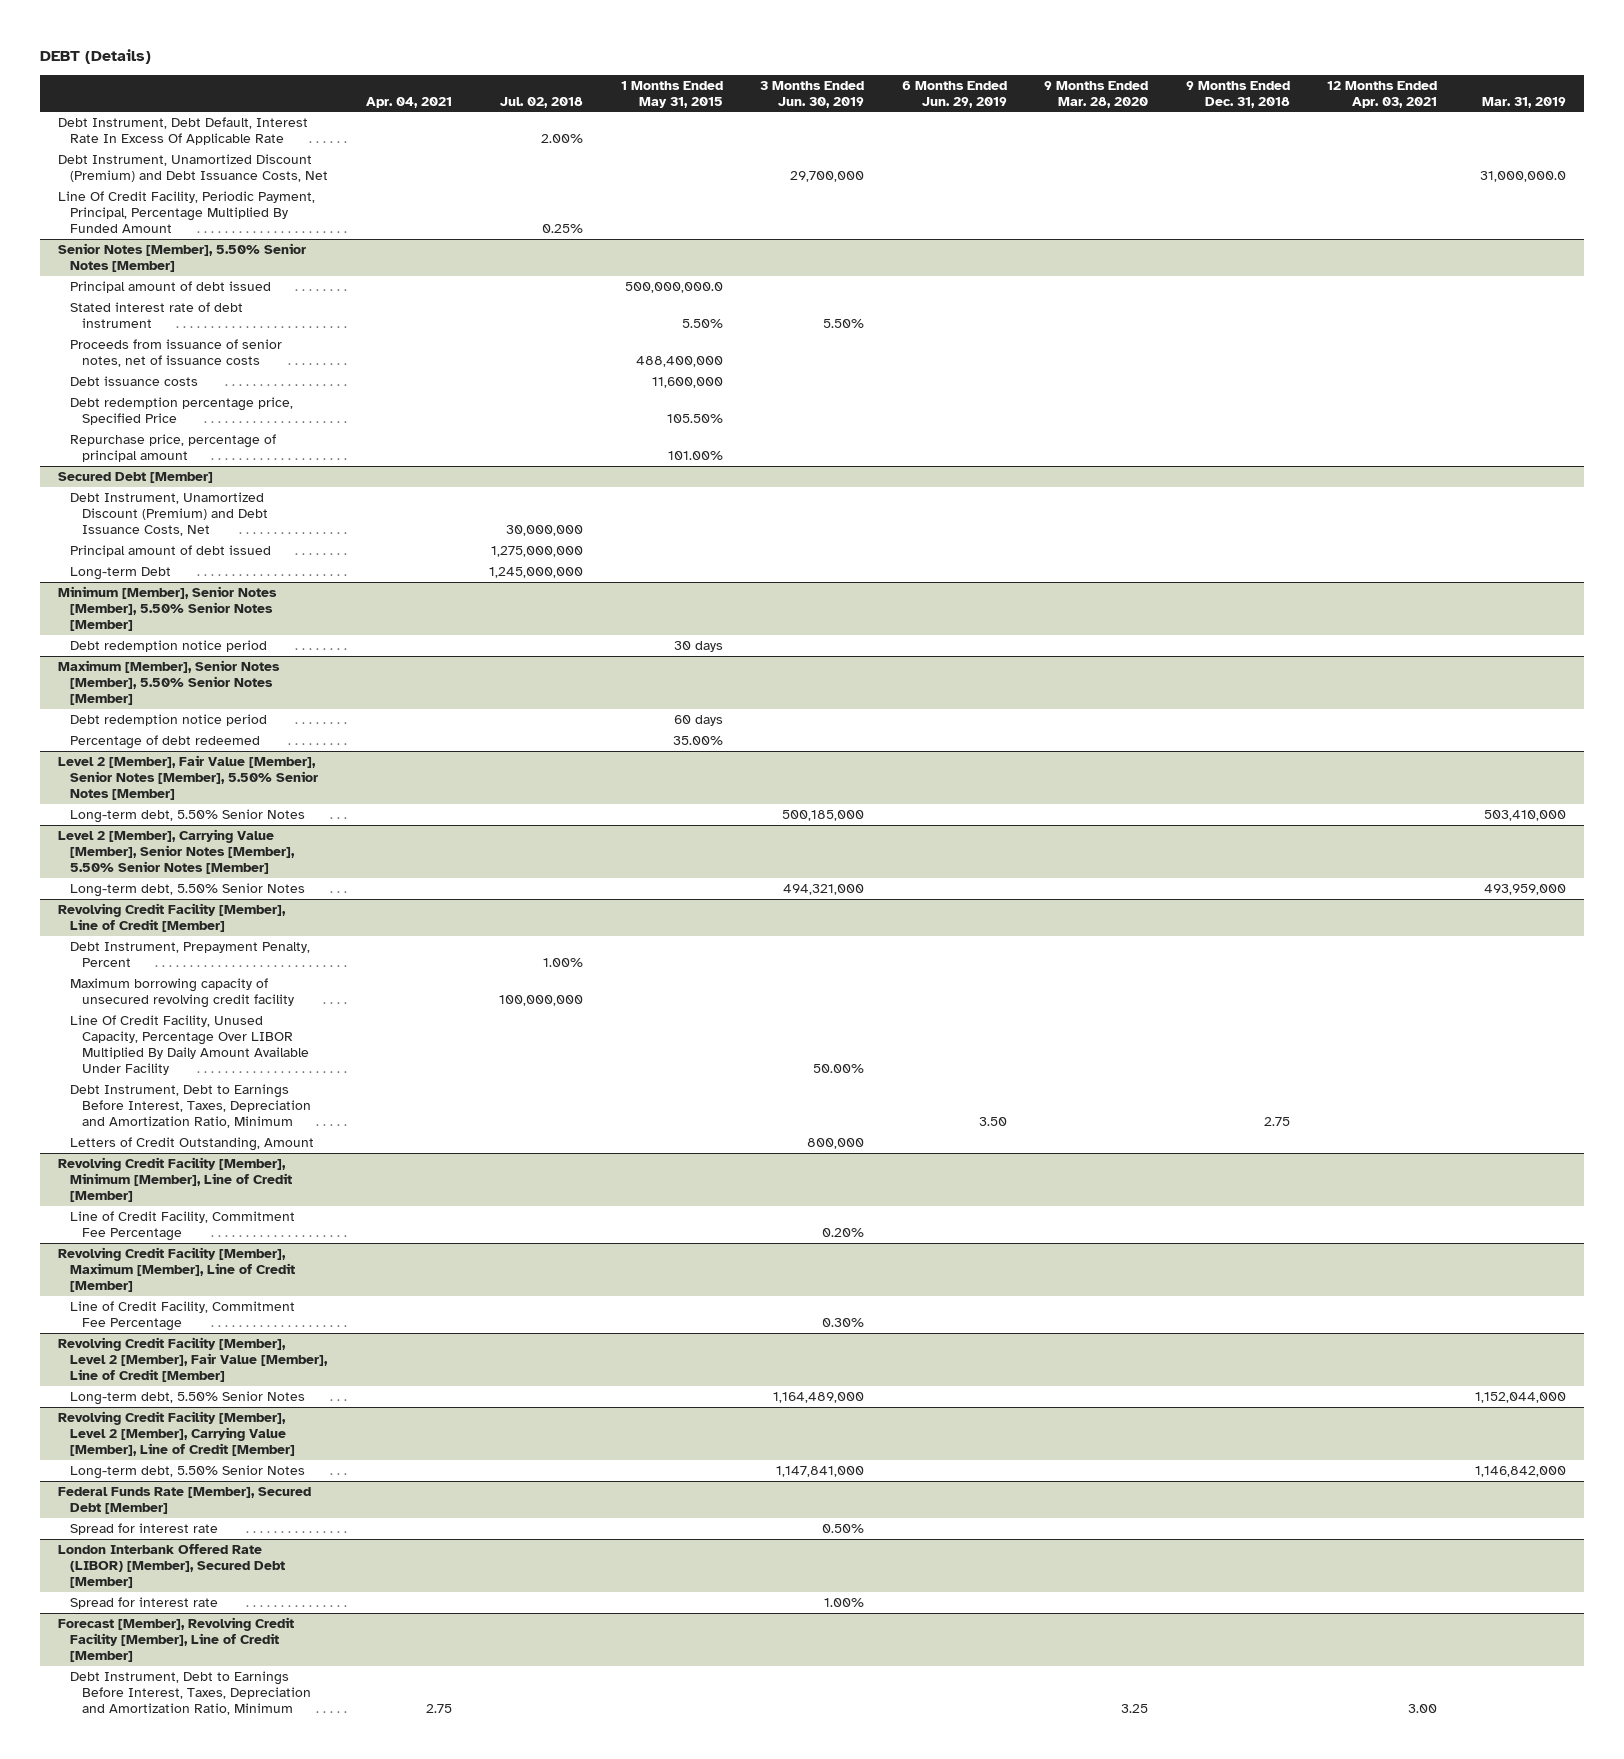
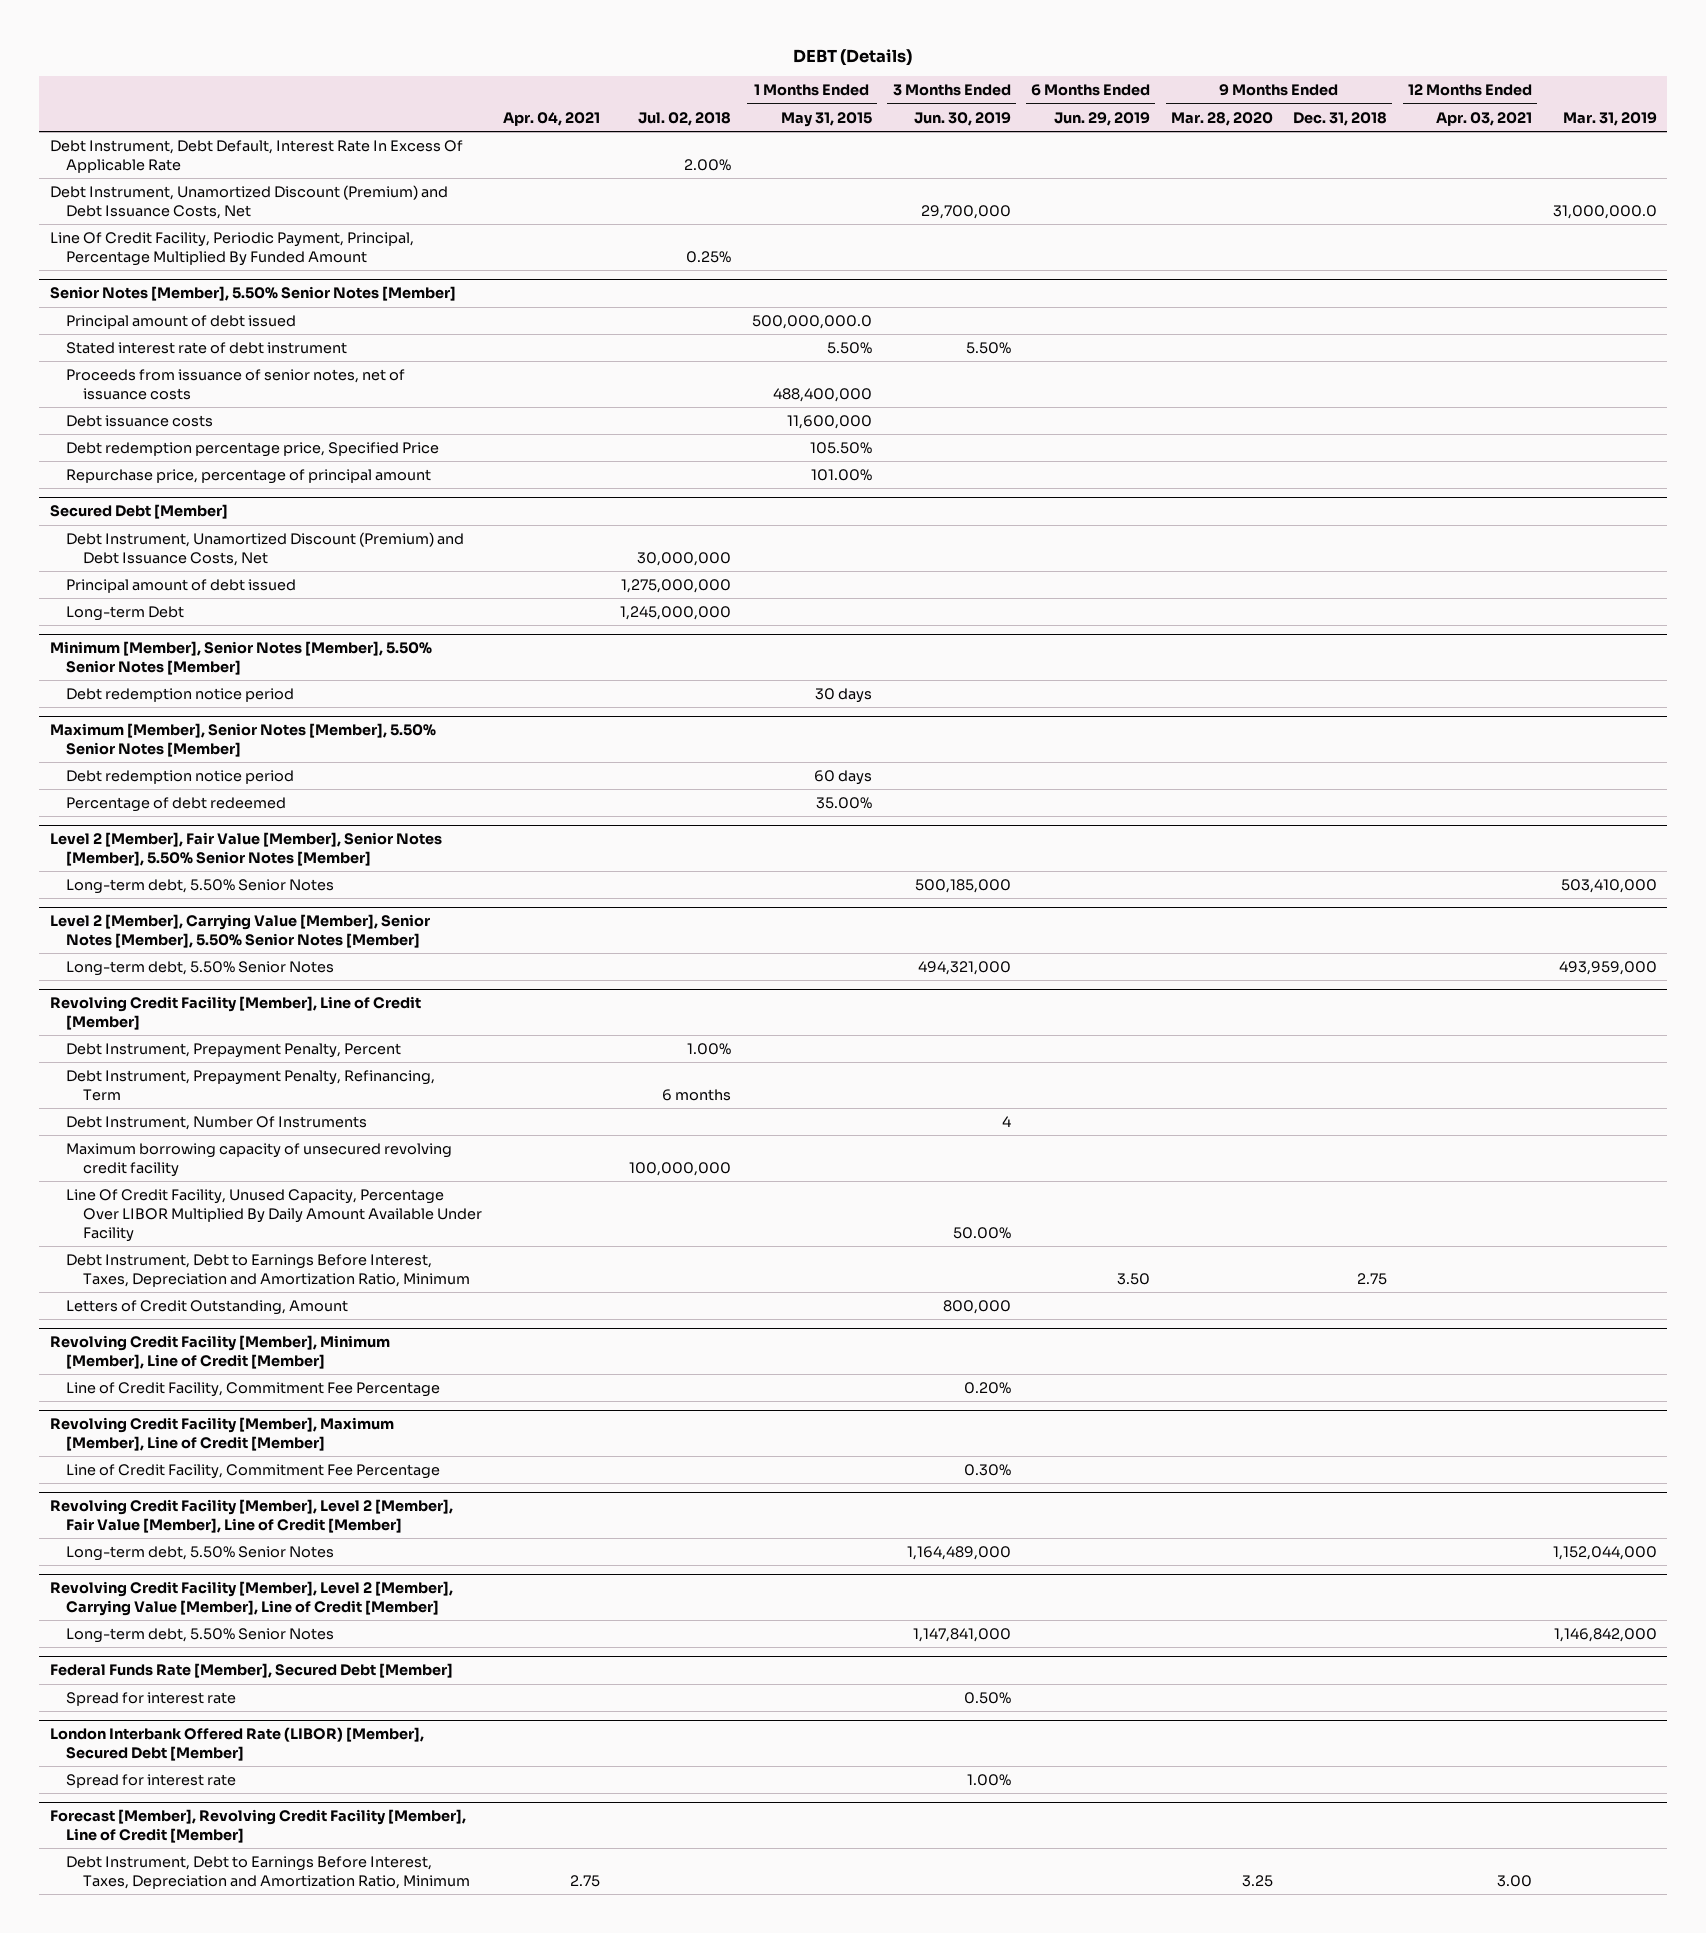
@ Revolving Credit Facility [Member], Line of Credit [Member]
+ Debt Instrument, Prepayment Penalty, Refinancing, Term | | 6 months | | | | | | |
+ Debt Instrument, Number Of Instruments | | | | 4 | | | | |

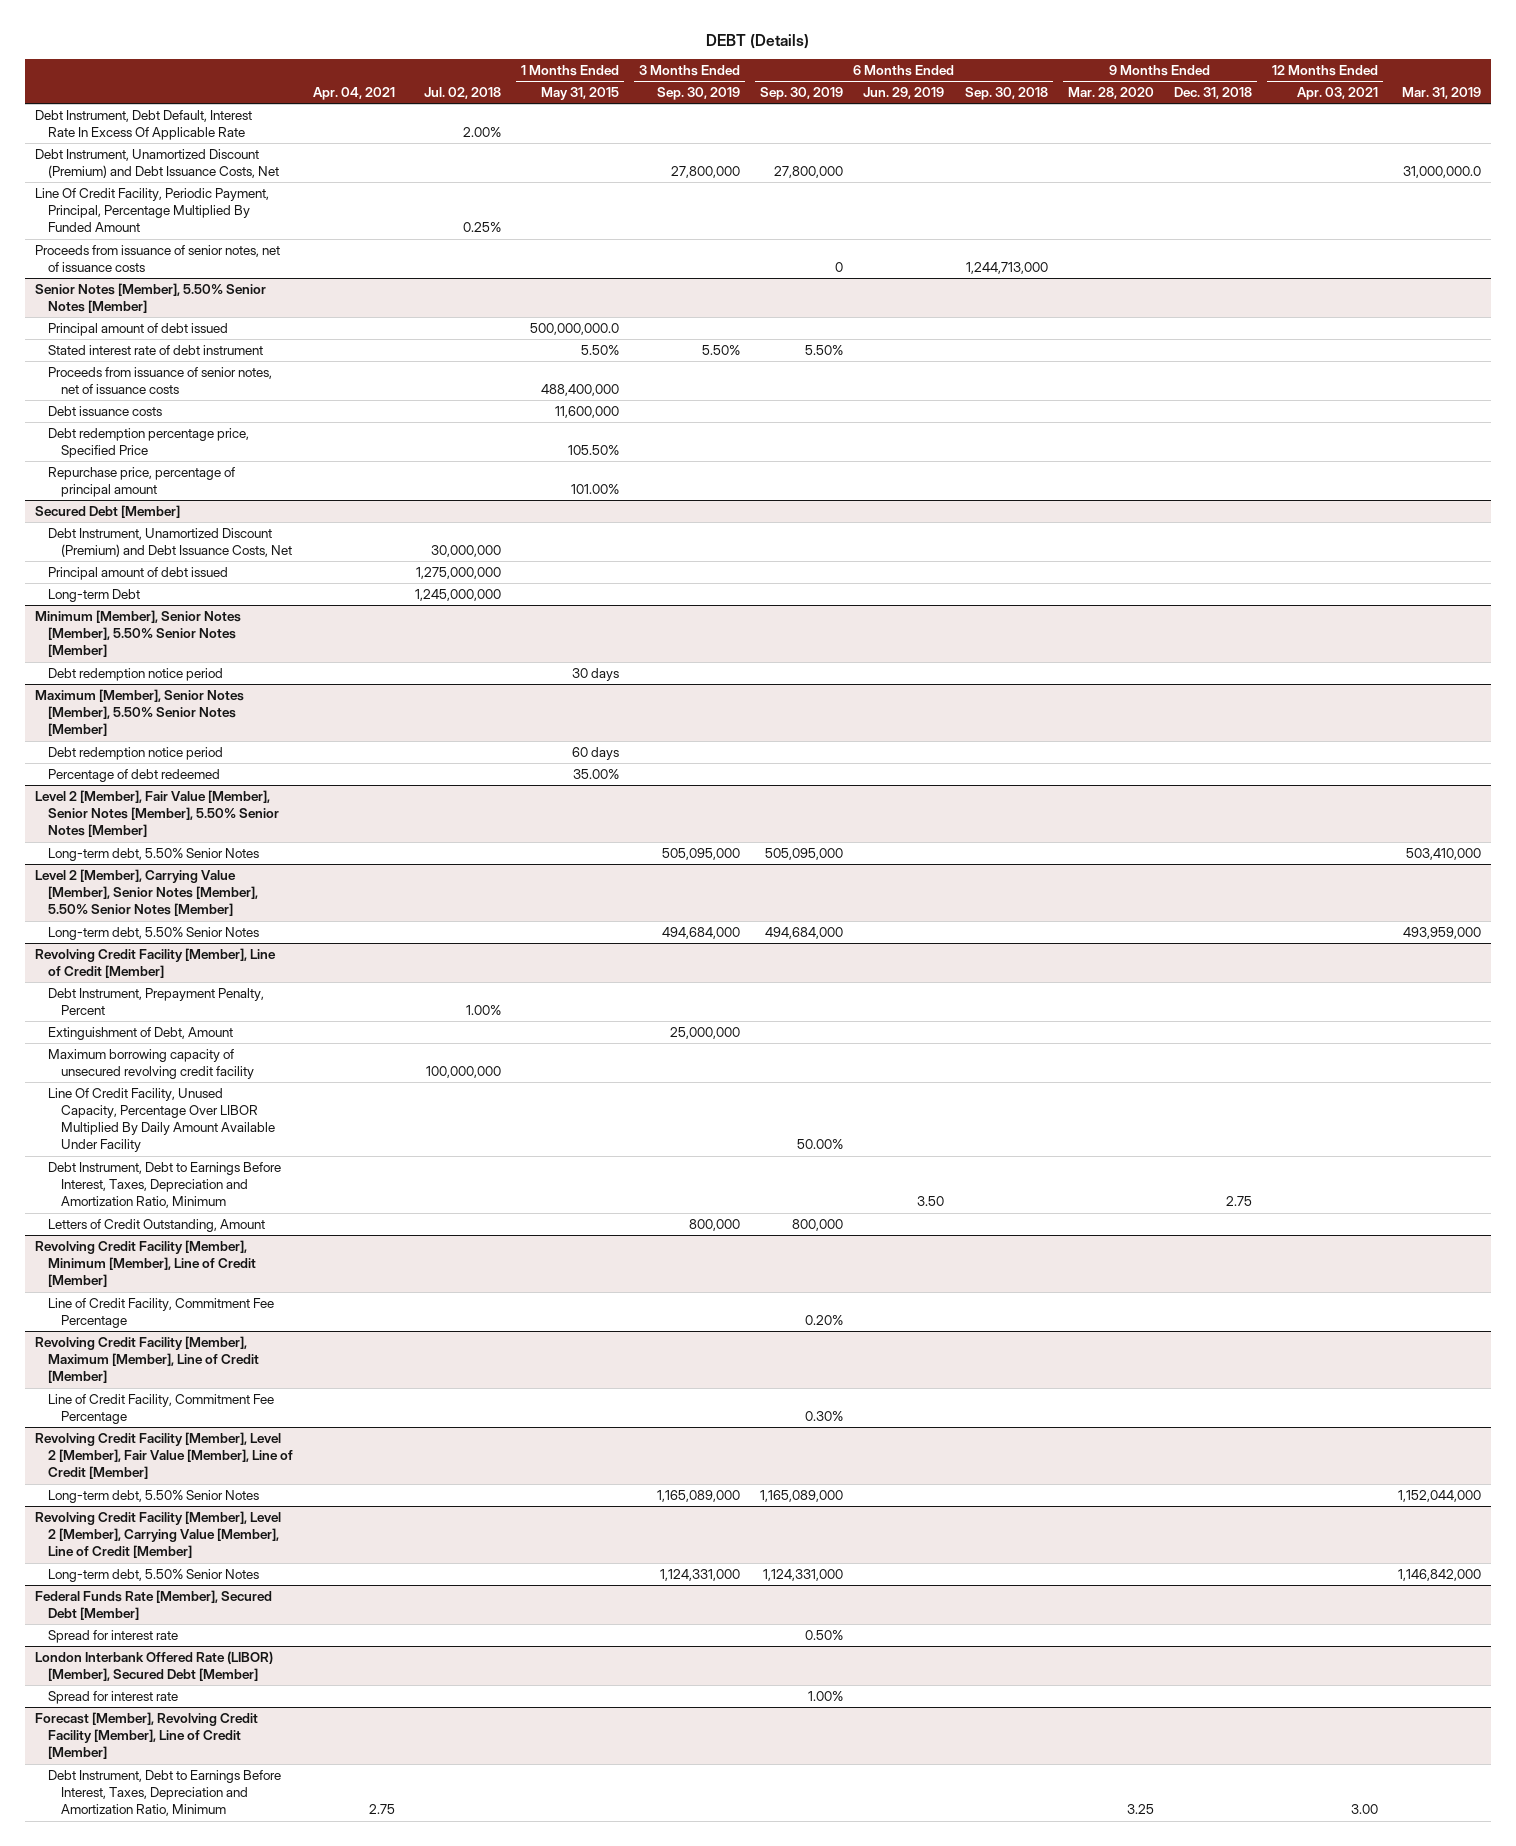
- | Apr. 04, 2021 | Jul. 02, 2018 | 1 Months Ended May 31, 2015 | 3 Months Ended Jun. 30, 2019 | 6 Months Ended Jun. 29, 2019 | 9 Months Ended Mar. 28, 2020 | 9 Months Ended Dec. 31, 2018 | 12 Months Ended Apr. 03, 2021 | Mar. 31, 2019
+ | Apr. 04, 2021 | Jul. 02, 2018 | 1 Months Ended May 31, 2015 | 3 Months Ended Sep. 30, 2019 | 6 Months Ended Sep. 30, 2019 | 6 Months Ended Jun. 29, 2019 | 6 Months Ended Sep. 30, 2018 | 9 Months Ended Mar. 28, 2020 | 9 Months Ended Dec. 31, 2018 | 12 Months Ended Apr. 03, 2021 | Mar. 31, 2019
+ Proceeds from issuance of senior notes, net of issuance costs | | | | | 0 | | 1,244,713,000 | | | |
@ Revolving Credit Facility [Member], Line of Credit [Member]
- Debt Instrument, Prepayment Penalty, Refinancing, Term | | 6 months | | | | | | |
- Debt Instrument, Number Of Instruments | | | | 4 | | | | |
+ Extinguishment of Debt, Amount | | | | 25,000,000 | | | | | | |

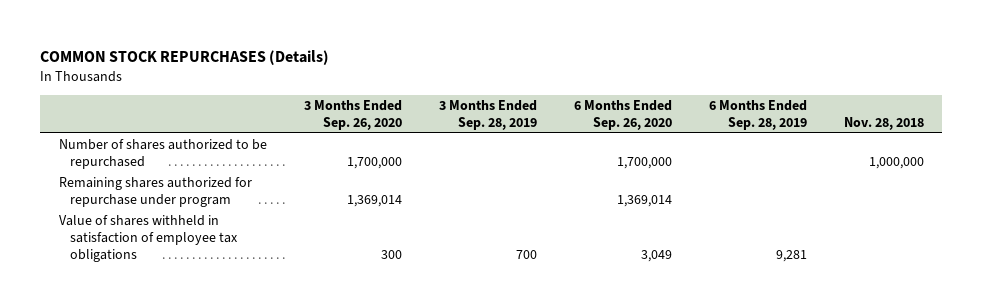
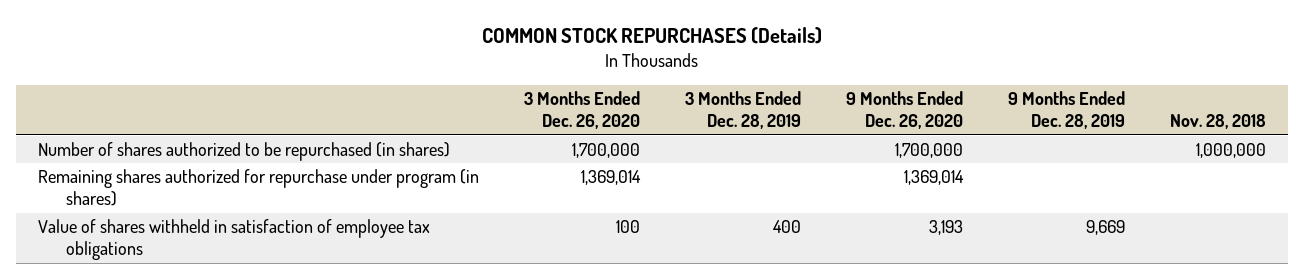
- | 3 Months Ended Sep. 26, 2020 | 3 Months Ended Sep. 28, 2019 | 6 Months Ended Sep. 26, 2020 | 6 Months Ended Sep. 28, 2019 | Nov. 28, 2018
+ | 3 Months Ended Dec. 26, 2020 | 3 Months Ended Dec. 28, 2019 | 9 Months Ended Dec. 26, 2020 | 9 Months Ended Dec. 28, 2019 | Nov. 28, 2018
- Number of shares authorized to be repurchased | 1,700,000 | | 1,700,000 | | 1,000,000
- Remaining shares authorized for repurchase under program | 1,369,014 | | 1,369,014 | |
+ Number of shares authorized to be repurchased (in shares) | 1,700,000 | | 1,700,000 | | 1,000,000
+ Remaining shares authorized for repurchase under program (in shares) | 1,369,014 | | 1,369,014 | |

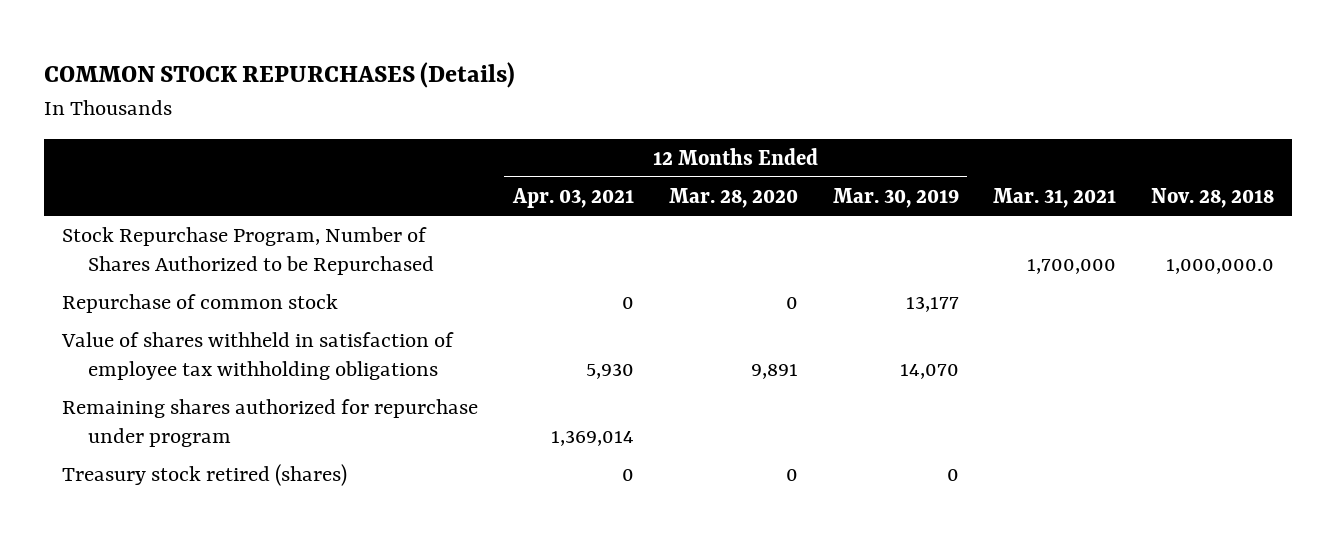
- | 3 Months Ended Dec. 26, 2020 | 3 Months Ended Dec. 28, 2019 | 9 Months Ended Dec. 26, 2020 | 9 Months Ended Dec. 28, 2019 | Nov. 28, 2018
+ | 12 Months Ended Apr. 03, 2021 | 12 Months Ended Mar. 28, 2020 | 12 Months Ended Mar. 30, 2019 | Mar. 31, 2021 | Nov. 28, 2018
- Number of shares authorized to be repurchased (in shares) | 1,700,000 | | 1,700,000 | | 1,000,000
- Remaining shares authorized for repurchase under program (in shares) | 1,369,014 | | 1,369,014 | |
- Value of shares withheld in satisfaction of employee tax obligations | 100 | 400 | 3,193 | 9,669 |
+ Stock Repurchase Program, Number of Shares Authorized to be Repurchased | | | | 1,700,000 | 1,000,000.0
+ Repurchase of common stock | 0 | 0 | 13,177 | |
+ Value of shares withheld in satisfaction of employee tax withholding obligations | 5,930 | 9,891 | 14,070 | |
+ Remaining shares authorized for repurchase under program | 1,369,014 | | | |
+ Treasury stock retired (shares) | 0 | 0 | 0 | |

